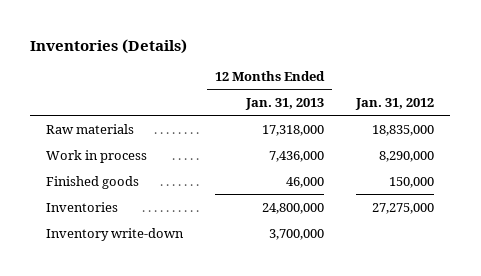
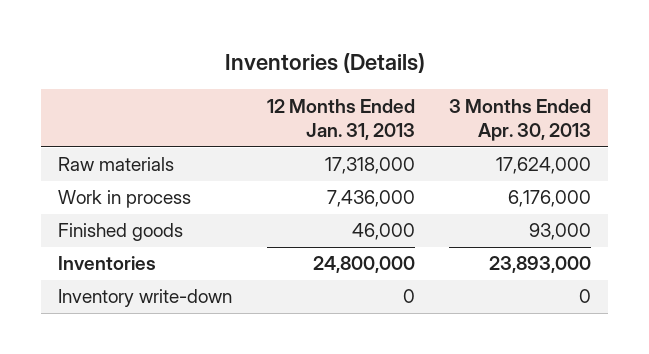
- | 12 Months Ended Jan. 31, 2013 | Jan. 31, 2012
+ | 12 Months Ended Jan. 31, 2013 | 3 Months Ended Apr. 30, 2013
- Inventory write-down | 3,700,000 |
+ Inventory write-down | 0 | 0

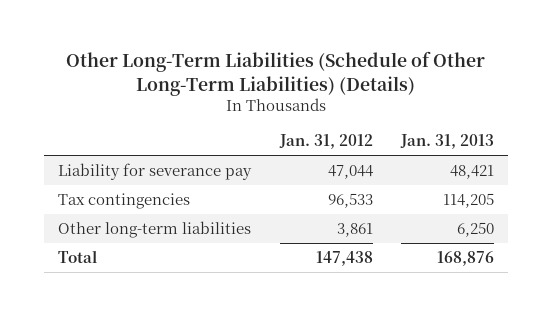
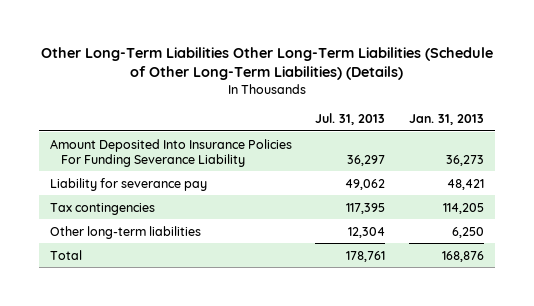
- Other Long-Term Liabilities (Schedule of Other Long-Term Liabilities) (Details)
+ Other Long-Term Liabilities Other Long-Term Liabilities (Schedule of Other Long-Term Liabilities) (Details)
- | Jan. 31, 2012 | Jan. 31, 2013
+ | Jul. 31, 2013 | Jan. 31, 2013
+ Amount Deposited Into Insurance Policies For Funding Severance Liability | 36,297 | 36,273

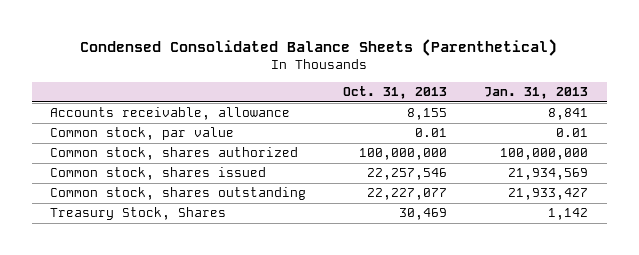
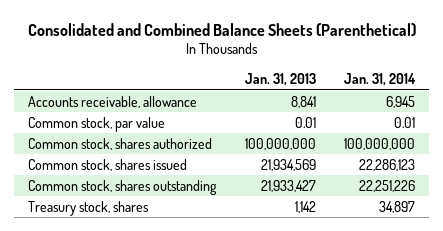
- Condensed Consolidated Balance Sheets (Parenthetical)
+ Consolidated and Combined Balance Sheets (Parenthetical)
- | Oct. 31, 2013 | Jan. 31, 2013
+ | Jan. 31, 2013 | Jan. 31, 2014
- Treasury Stock, Shares | 30,469 | 1,142
+ Treasury stock, shares | 1,142 | 34,897

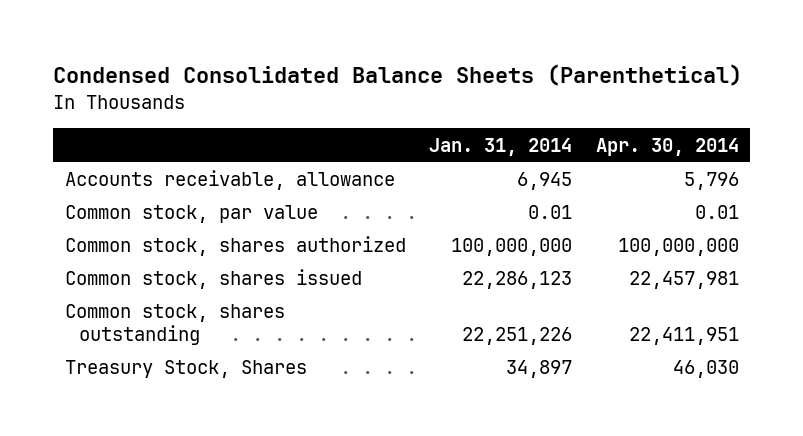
- Consolidated and Combined Balance Sheets (Parenthetical)
+ Condensed Consolidated Balance Sheets (Parenthetical)
- | Jan. 31, 2013 | Jan. 31, 2014
+ | Jan. 31, 2014 | Apr. 30, 2014
- Treasury stock, shares | 1,142 | 34,897
+ Treasury Stock, Shares | 34,897 | 46,030

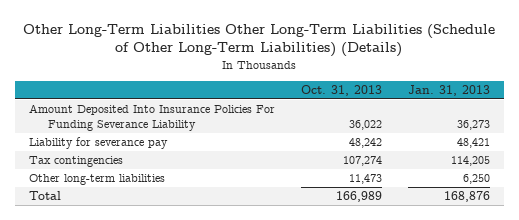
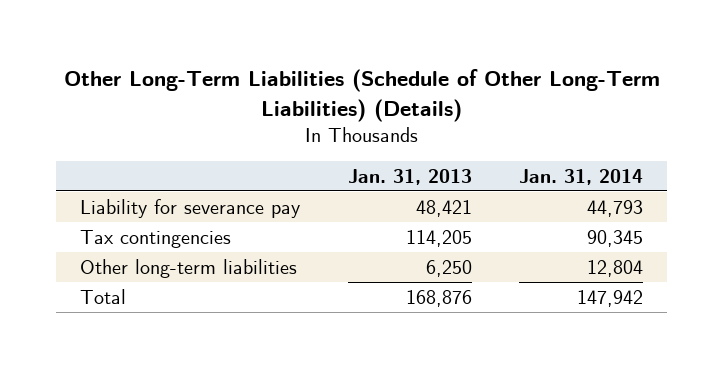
- Other Long-Term Liabilities Other Long-Term Liabilities (Schedule of Other Long-Term Liabilities) (Details)
+ Other Long-Term Liabilities (Schedule of Other Long-Term Liabilities) (Details)
- | Oct. 31, 2013 | Jan. 31, 2013
+ | Jan. 31, 2013 | Jan. 31, 2014
- Amount Deposited Into Insurance Policies For Funding Severance Liability | 36,022 | 36,273

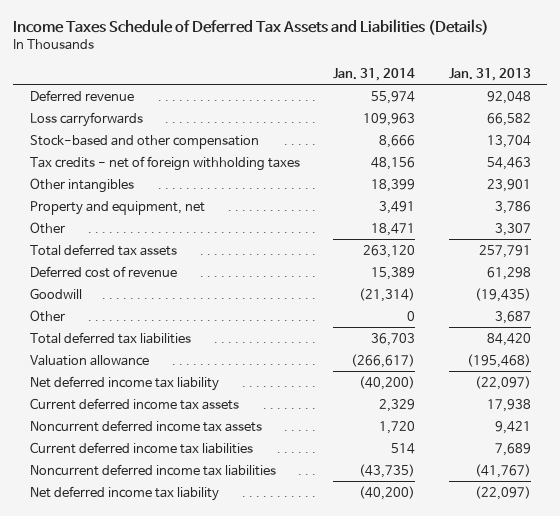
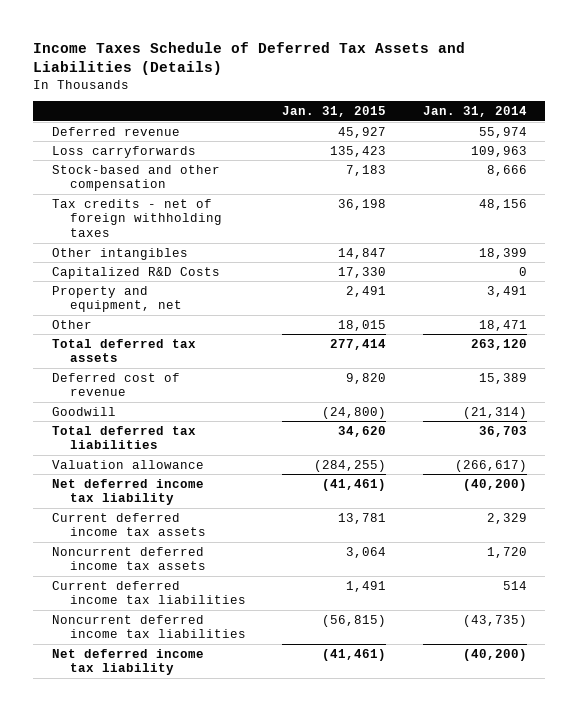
- | Jan. 31, 2014 | Jan. 31, 2013
+ | Jan. 31, 2015 | Jan. 31, 2014
+ Capitalized R&D Costs | 17,330 | 0
- Other | 0 | 3,687

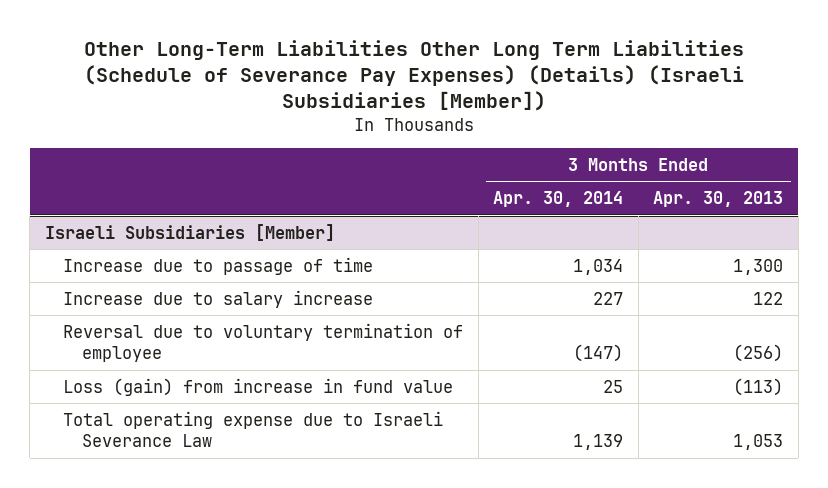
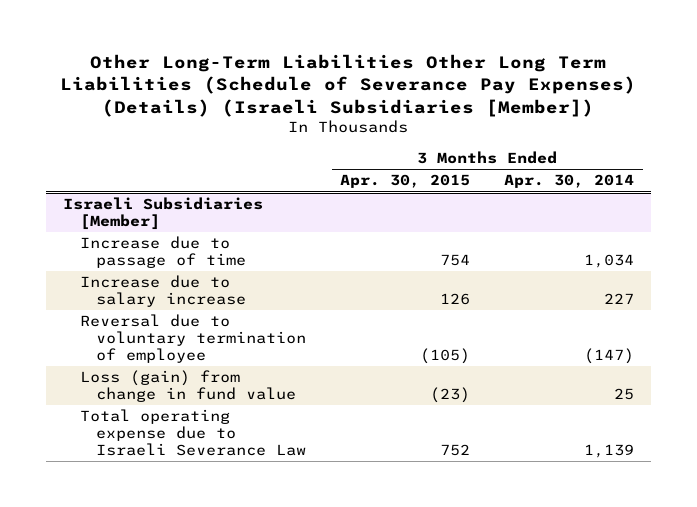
- | 3 Months Ended Apr. 30, 2014 | 3 Months Ended Apr. 30, 2013
+ | 3 Months Ended Apr. 30, 2015 | 3 Months Ended Apr. 30, 2014
@ Israeli Subsidiaries [Member]
- Loss (gain) from increase in fund value | 25 | (113)
+ Loss (gain) from change in fund value | (23) | 25

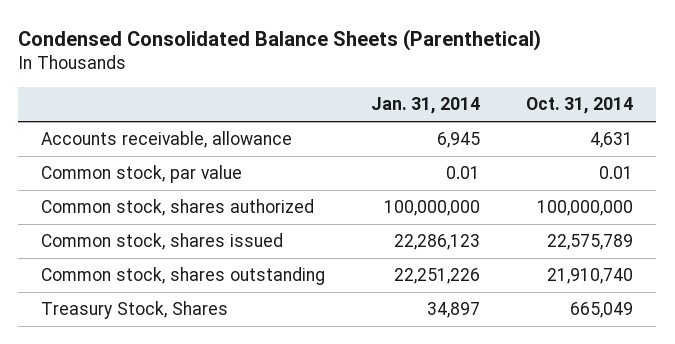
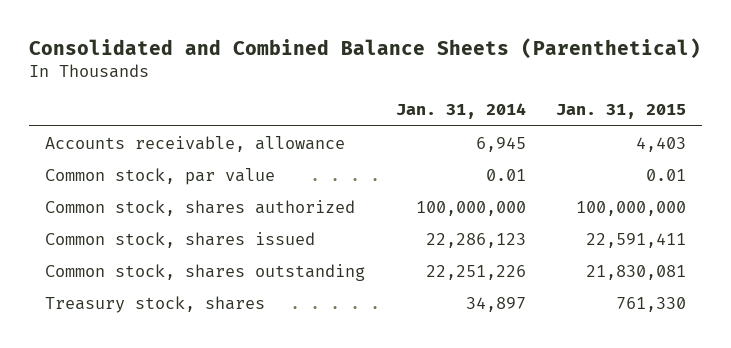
- Condensed Consolidated Balance Sheets (Parenthetical)
+ Consolidated and Combined Balance Sheets (Parenthetical)
- | Jan. 31, 2014 | Oct. 31, 2014
+ | Jan. 31, 2014 | Jan. 31, 2015
- Treasury Stock, Shares | 34,897 | 665,049
+ Treasury stock, shares | 34,897 | 761,330

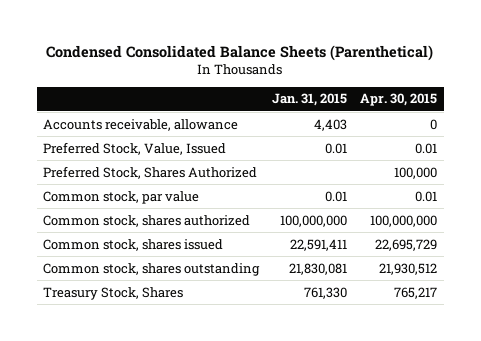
- Consolidated and Combined Balance Sheets (Parenthetical)
+ Condensed Consolidated Balance Sheets (Parenthetical)
- | Jan. 31, 2014 | Jan. 31, 2015
+ | Jan. 31, 2015 | Apr. 30, 2015
+ Preferred Stock, Value, Issued | 0.01 | 0.01
+ Preferred Stock, Shares Authorized | | 100,000
- Treasury stock, shares | 34,897 | 761,330
+ Treasury Stock, Shares | 761,330 | 765,217

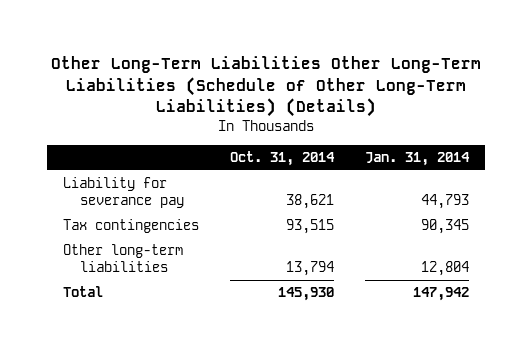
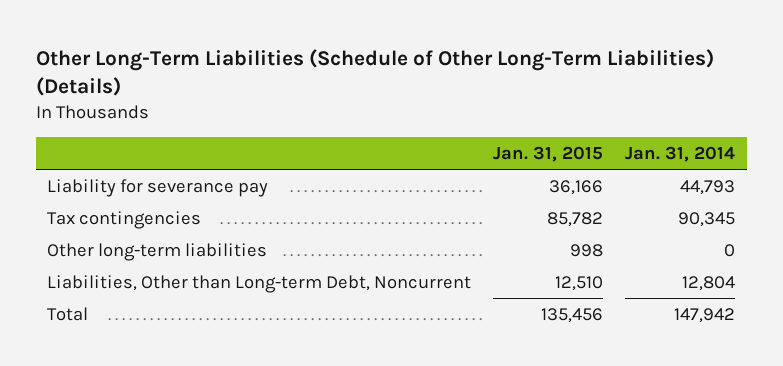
- Other Long-Term Liabilities Other Long-Term Liabilities (Schedule of Other Long-Term Liabilities) (Details)
+ Other Long-Term Liabilities (Schedule of Other Long-Term Liabilities) (Details)
- | Oct. 31, 2014 | Jan. 31, 2014
+ | Jan. 31, 2015 | Jan. 31, 2014
- Other long-term liabilities | 13,794 | 12,804
+ Other long-term liabilities | 998 | 0
+ Liabilities, Other than Long-term Debt, Noncurrent | 12,510 | 12,804

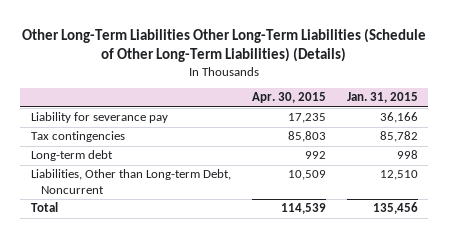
- Other Long-Term Liabilities (Schedule of Other Long-Term Liabilities) (Details)
+ Other Long-Term Liabilities Other Long-Term Liabilities (Schedule of Other Long-Term Liabilities) (Details)
- | Jan. 31, 2015 | Jan. 31, 2014
+ | Apr. 30, 2015 | Jan. 31, 2015
- Other long-term liabilities | 998 | 0
+ Long-term debt | 992 | 998

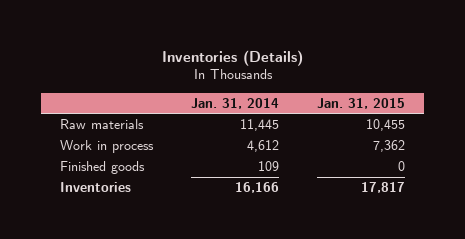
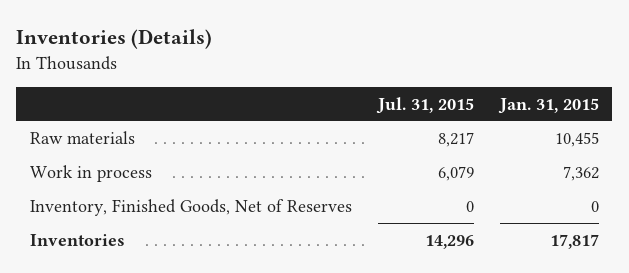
- | Jan. 31, 2014 | Jan. 31, 2015
+ | Jul. 31, 2015 | Jan. 31, 2015
- Finished goods | 109 | 0
+ Inventory, Finished Goods, Net of Reserves | 0 | 0

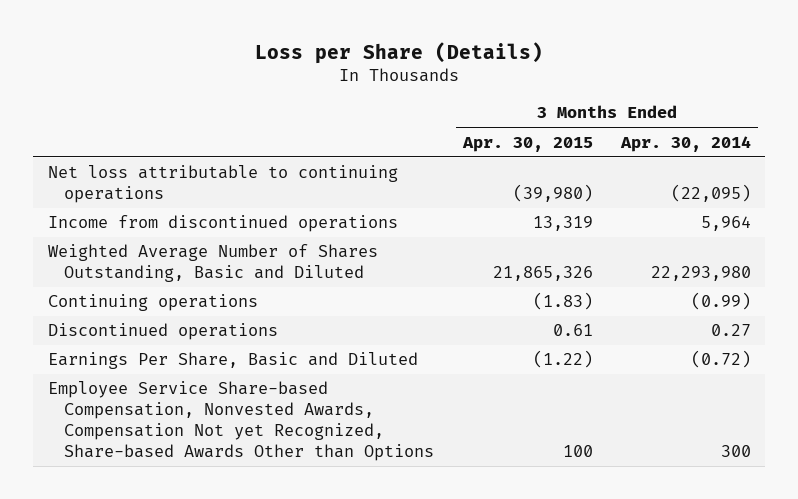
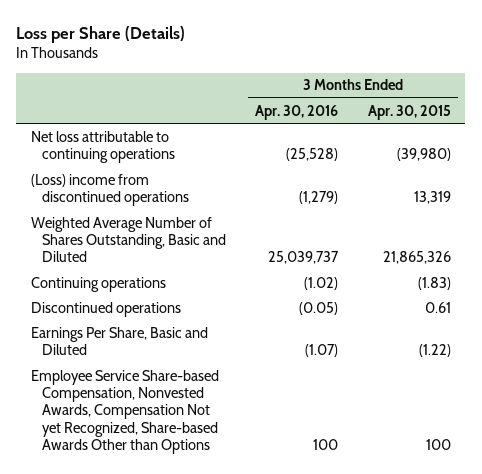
- | 3 Months Ended Apr. 30, 2015 | 3 Months Ended Apr. 30, 2014
+ | 3 Months Ended Apr. 30, 2016 | 3 Months Ended Apr. 30, 2015
- Income from discontinued operations | 13,319 | 5,964
+ (Loss) income from discontinued operations | (1,279) | 13,319

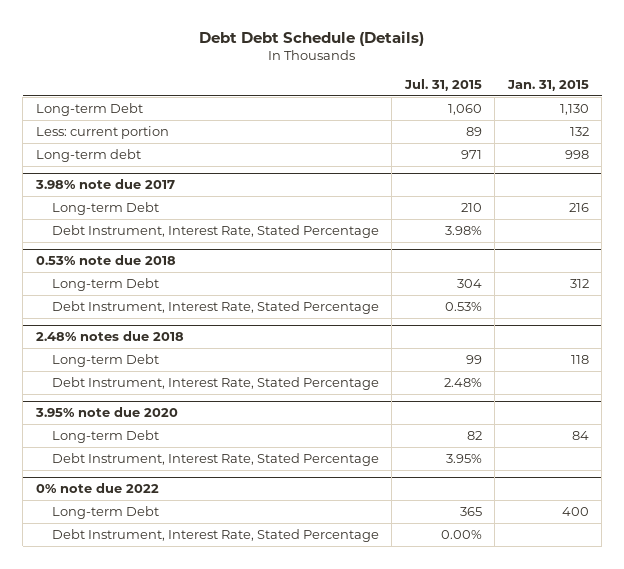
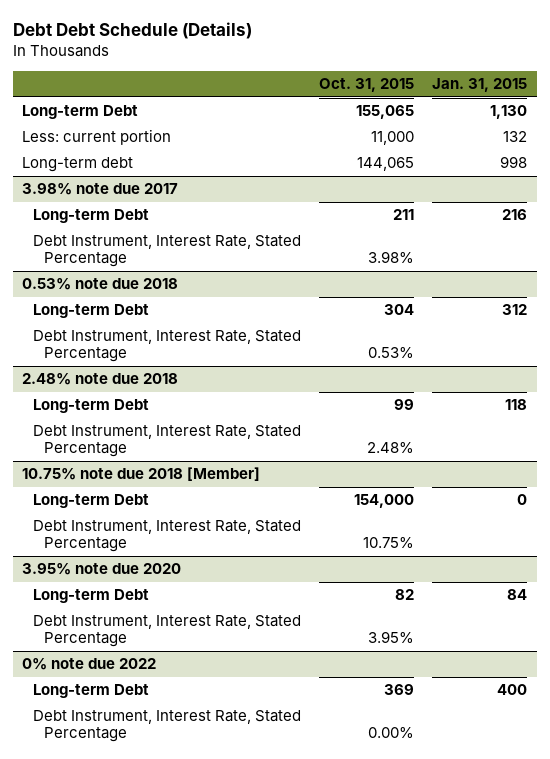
- | Jul. 31, 2015 | Jan. 31, 2015
+ | Oct. 31, 2015 | Jan. 31, 2015
- 2.48% notes due 2018
+ 2.48% note due 2018
+ 10.75% note due 2018 [Member]
+ Long-term Debt | 154,000 | 0
+ Debt Instrument, Interest Rate, Stated Percentage | 10.75% |

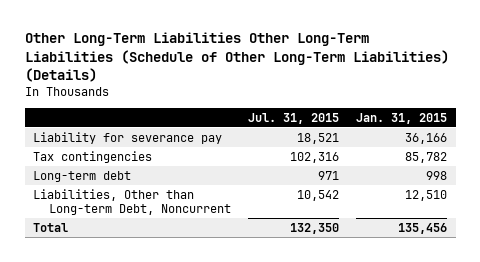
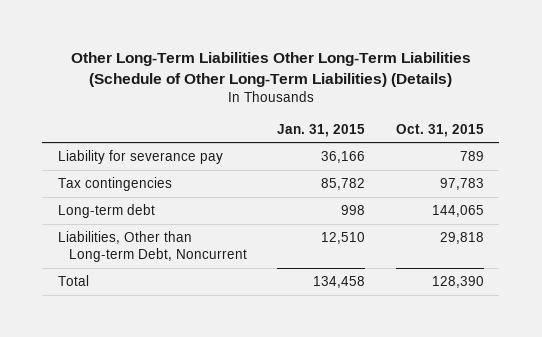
- | Jul. 31, 2015 | Jan. 31, 2015
+ | Jan. 31, 2015 | Oct. 31, 2015
- Total | 132,350 | 135,456
+ Total | 134,458 | 128,390

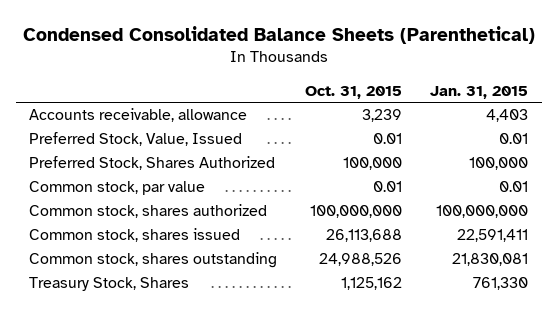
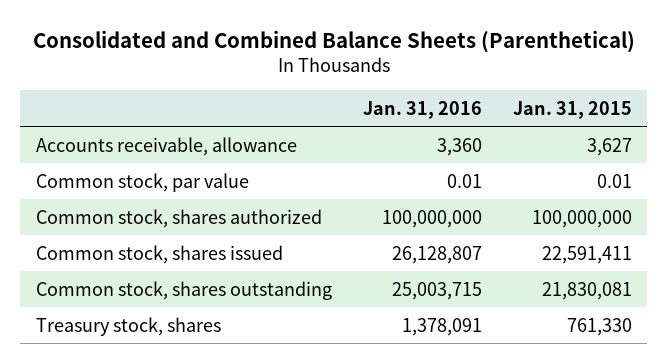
- Condensed Consolidated Balance Sheets (Parenthetical)
+ Consolidated and Combined Balance Sheets (Parenthetical)
- | Oct. 31, 2015 | Jan. 31, 2015
+ | Jan. 31, 2016 | Jan. 31, 2015
- Accounts receivable, allowance | 3,239 | 4,403
- Preferred Stock, Value, Issued | 0.01 | 0.01
- Preferred Stock, Shares Authorized | 100,000 | 100,000
+ Accounts receivable, allowance | 3,360 | 3,627
- Treasury Stock, Shares | 1,125,162 | 761,330
+ Treasury stock, shares | 1,378,091 | 761,330

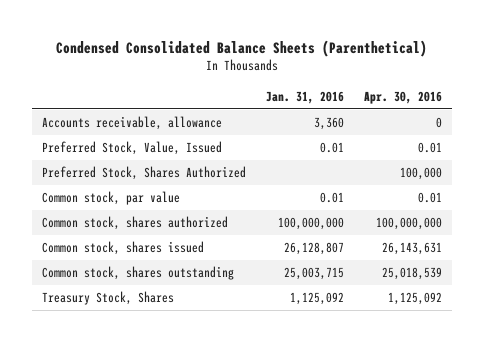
- Consolidated and Combined Balance Sheets (Parenthetical)
+ Condensed Consolidated Balance Sheets (Parenthetical)
- | Jan. 31, 2016 | Jan. 31, 2015
+ | Jan. 31, 2016 | Apr. 30, 2016
+ Preferred Stock, Value, Issued | 0.01 | 0.01
+ Preferred Stock, Shares Authorized | | 100,000
- Treasury stock, shares | 1,378,091 | 761,330
+ Treasury Stock, Shares | 1,125,092 | 1,125,092

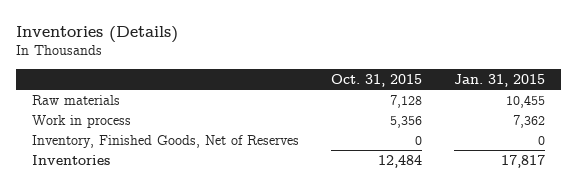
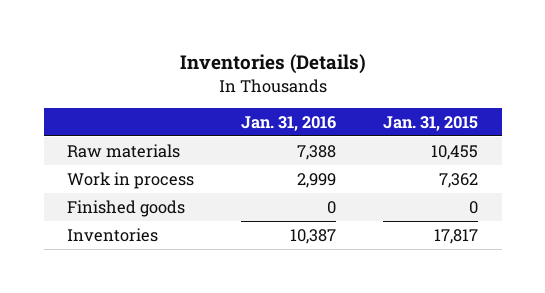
- | Oct. 31, 2015 | Jan. 31, 2015
+ | Jan. 31, 2016 | Jan. 31, 2015
- Inventory, Finished Goods, Net of Reserves | 0 | 0
+ Finished goods | 0 | 0

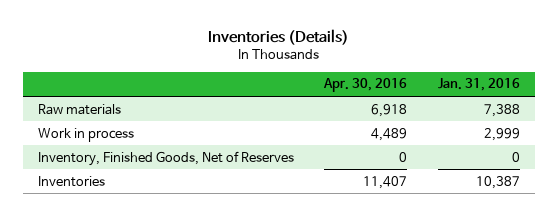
- | Jan. 31, 2016 | Jan. 31, 2015
+ | Apr. 30, 2016 | Jan. 31, 2016
- Finished goods | 0 | 0
+ Inventory, Finished Goods, Net of Reserves | 0 | 0

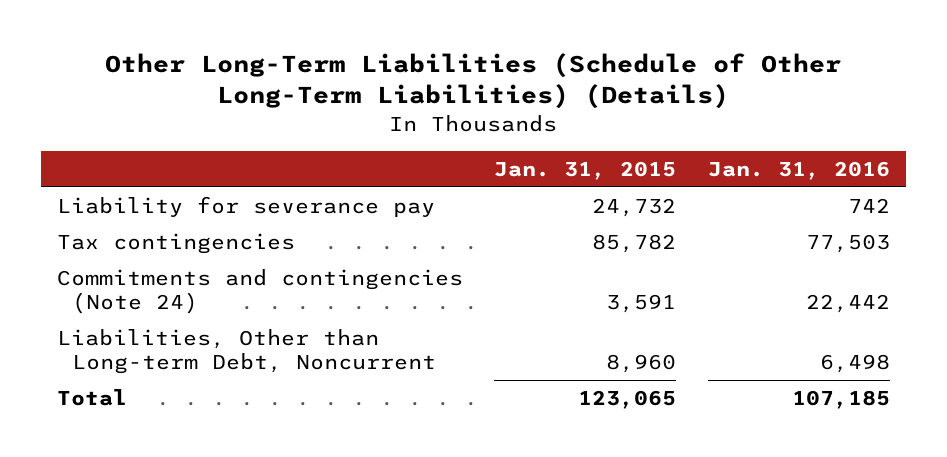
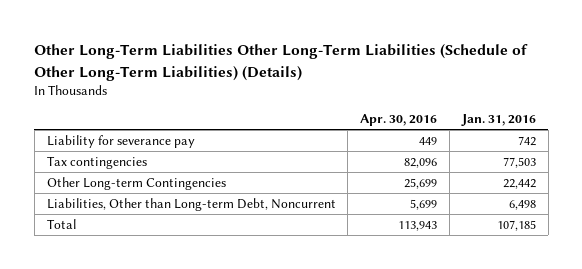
- Other Long-Term Liabilities (Schedule of Other Long-Term Liabilities) (Details)
+ Other Long-Term Liabilities Other Long-Term Liabilities (Schedule of Other Long-Term Liabilities) (Details)
- | Jan. 31, 2015 | Jan. 31, 2016
+ | Apr. 30, 2016 | Jan. 31, 2016
- Commitments and contingencies (Note 24) | 3,591 | 22,442
+ Other Long-term Contingencies | 25,699 | 22,442

